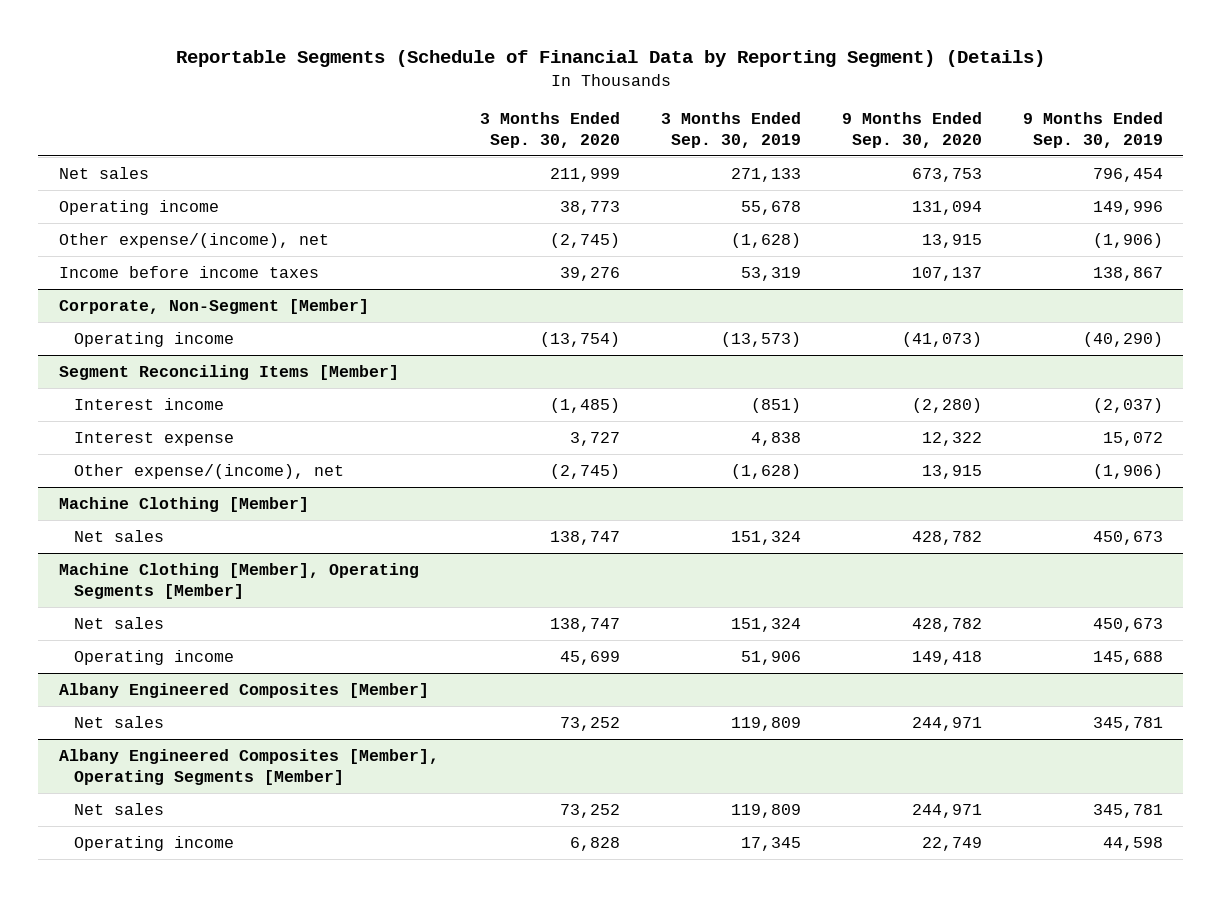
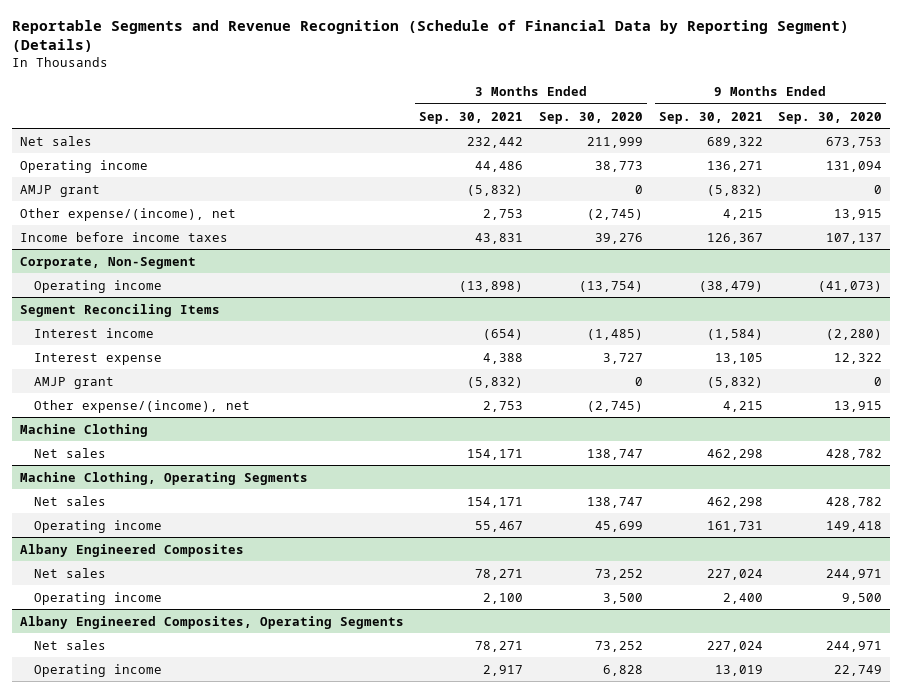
- Reportable Segments (Schedule of Financial Data by Reporting Segment) (Details)
+ Reportable Segments and Revenue Recognition (Schedule of Financial Data by Reporting Segment) (Details)
- | 3 Months Ended Sep. 30, 2020 | 3 Months Ended Sep. 30, 2019 | 9 Months Ended Sep. 30, 2020 | 9 Months Ended Sep. 30, 2019
+ | 3 Months Ended Sep. 30, 2021 | 3 Months Ended Sep. 30, 2020 | 9 Months Ended Sep. 30, 2021 | 9 Months Ended Sep. 30, 2020
+ AMJP grant | (5,832) | 0 | (5,832) | 0
- Corporate, Non-Segment [Member]
+ Corporate, Non-Segment
- Segment Reconciling Items [Member]
+ Segment Reconciling Items
+ AMJP grant | (5,832) | 0 | (5,832) | 0
- Machine Clothing [Member]
+ Machine Clothing
- Machine Clothing [Member], Operating Segments [Member]
+ Machine Clothing, Operating Segments
- Albany Engineered Composites [Member]
+ Albany Engineered Composites
- Albany Engineered Composites [Member], Operating Segments [Member]
+ Operating income | 2,100 | 3,500 | 2,400 | 9,500
+ Albany Engineered Composites, Operating Segments

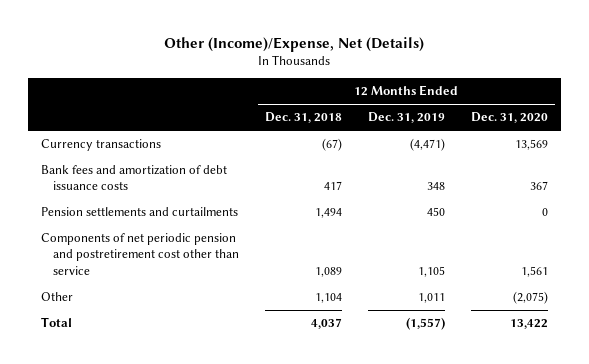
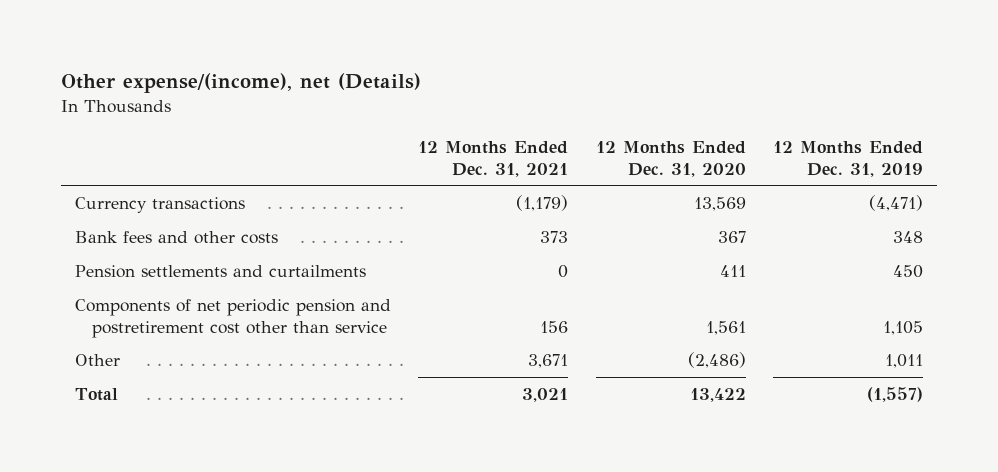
- Other (Income)/Expense, Net (Details)
+ Other expense/(income), net (Details)
- | 12 Months Ended Dec. 31, 2018 | 12 Months Ended Dec. 31, 2019 | 12 Months Ended Dec. 31, 2020
+ | 12 Months Ended Dec. 31, 2021 | 12 Months Ended Dec. 31, 2020 | 12 Months Ended Dec. 31, 2019
- Bank fees and amortization of debt issuance costs | 417 | 348 | 367
- Pension settlements and curtailments | 1,494 | 450 | 0
+ Bank fees and other costs | 373 | 367 | 348
+ Pension settlements and curtailments | 0 | 411 | 450
- Other | 1,104 | 1,011 | (2,075)
+ Other | 3,671 | (2,486) | 1,011

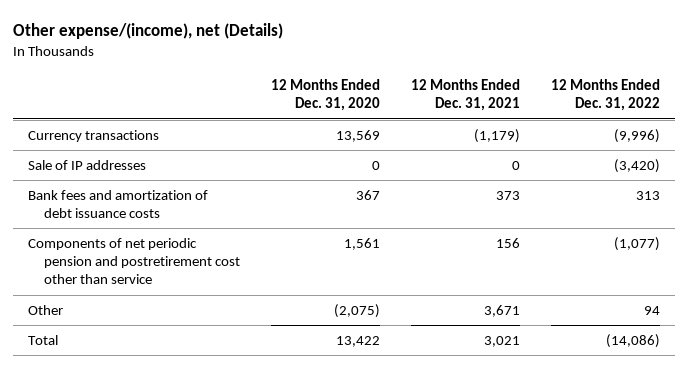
- | 12 Months Ended Dec. 31, 2021 | 12 Months Ended Dec. 31, 2020 | 12 Months Ended Dec. 31, 2019
+ | 12 Months Ended Dec. 31, 2020 | 12 Months Ended Dec. 31, 2021 | 12 Months Ended Dec. 31, 2022
- Bank fees and other costs | 373 | 367 | 348
- Pension settlements and curtailments | 0 | 411 | 450
+ Sale of IP addresses | 0 | 0 | (3,420)
+ Bank fees and amortization of debt issuance costs | 367 | 373 | 313
- Other | 3,671 | (2,486) | 1,011
+ Other | (2,075) | 3,671 | 94

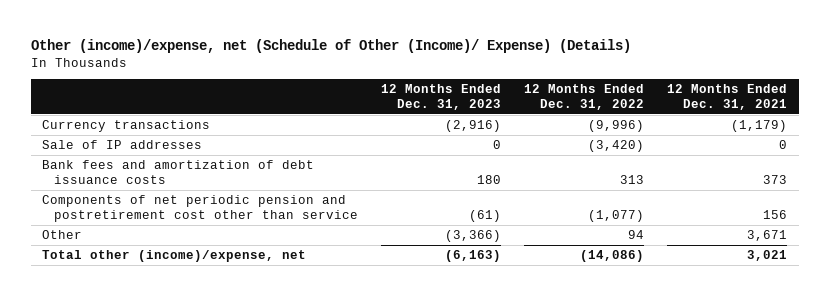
- Other expense/(income), net (Details)
+ Other (income)/expense, net (Schedule of Other (Income)/ Expense) (Details)
- | 12 Months Ended Dec. 31, 2020 | 12 Months Ended Dec. 31, 2021 | 12 Months Ended Dec. 31, 2022
+ | 12 Months Ended Dec. 31, 2023 | 12 Months Ended Dec. 31, 2022 | 12 Months Ended Dec. 31, 2021
- Total | 13,422 | 3,021 | (14,086)
+ Total other (income)/expense, net | (6,163) | (14,086) | 3,021

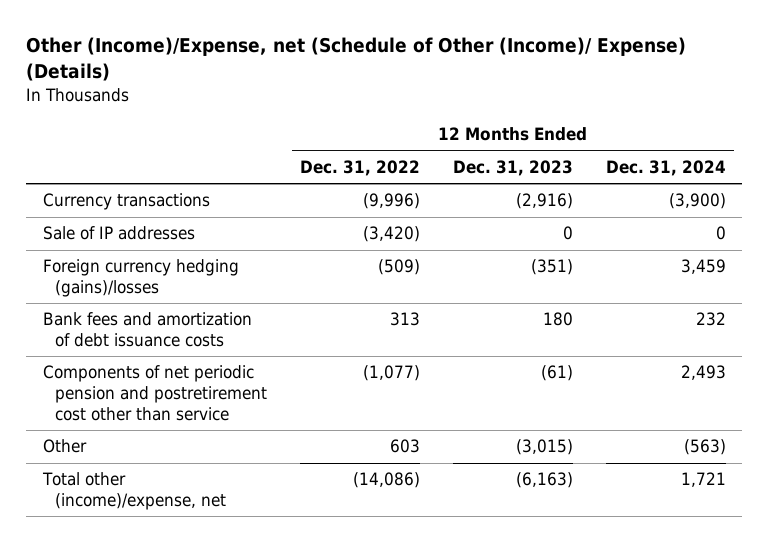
- Other (income)/expense, net (Schedule of Other (Income)/ Expense) (Details)
+ Other (Income)/Expense, net (Schedule of Other (Income)/ Expense) (Details)
- | 12 Months Ended Dec. 31, 2023 | 12 Months Ended Dec. 31, 2022 | 12 Months Ended Dec. 31, 2021
+ | 12 Months Ended Dec. 31, 2022 | 12 Months Ended Dec. 31, 2023 | 12 Months Ended Dec. 31, 2024
+ Foreign currency hedging (gains)/losses | (509) | (351) | 3,459
- Other | (3,366) | 94 | 3,671
+ Other | 603 | (3,015) | (563)

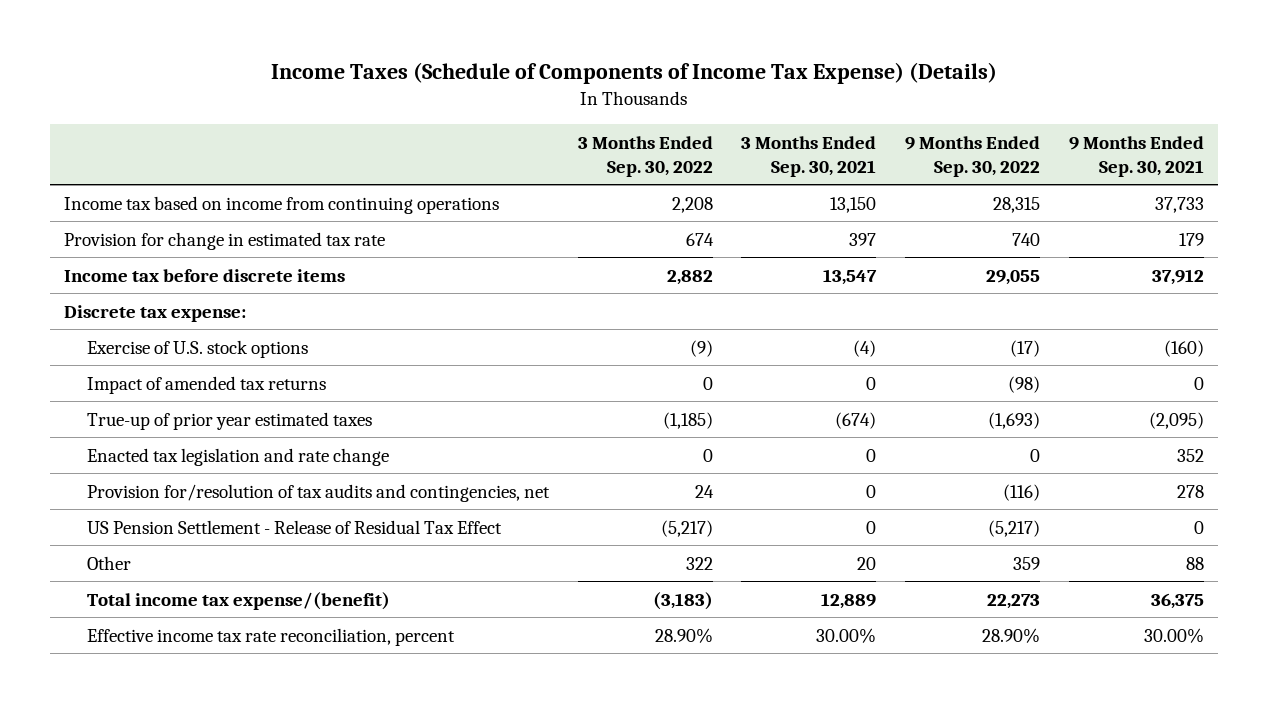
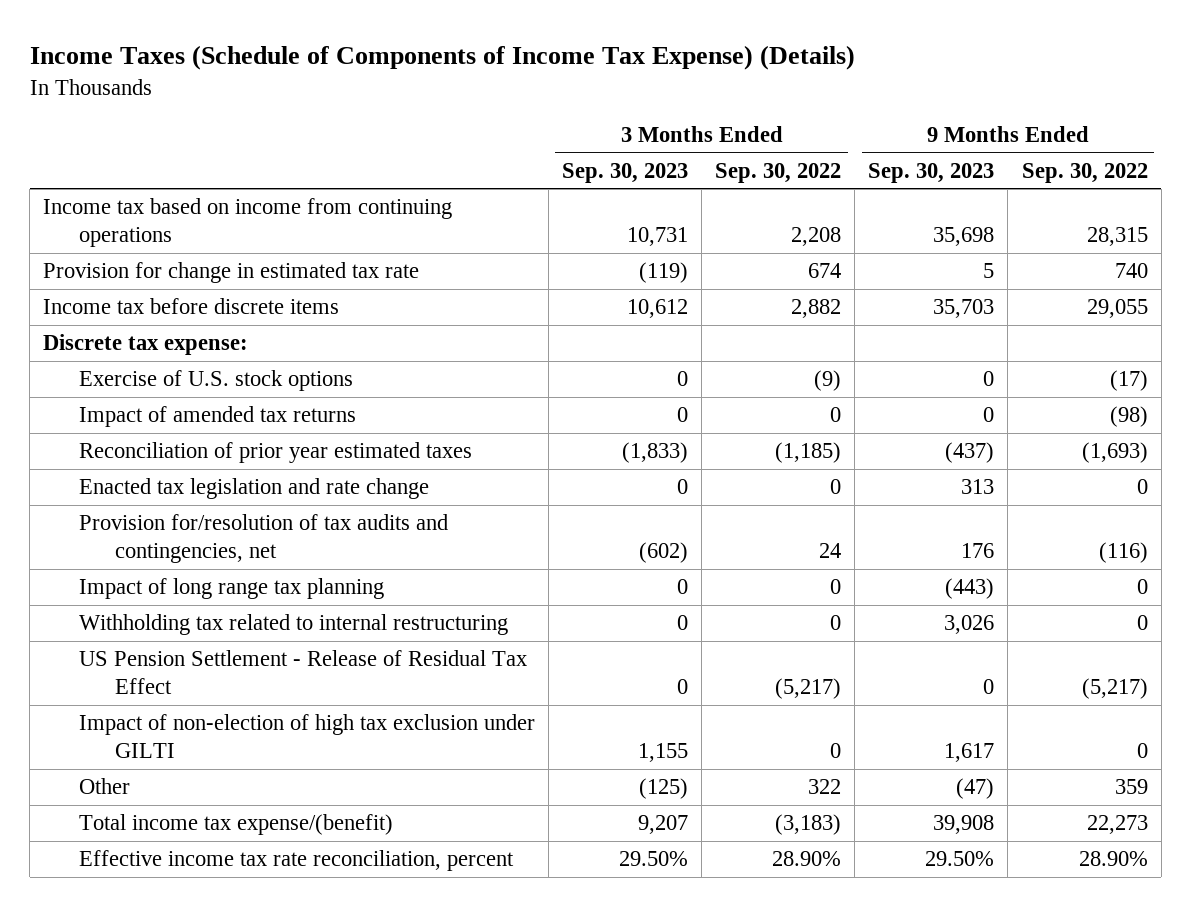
- | 3 Months Ended Sep. 30, 2022 | 3 Months Ended Sep. 30, 2021 | 9 Months Ended Sep. 30, 2022 | 9 Months Ended Sep. 30, 2021
+ | 3 Months Ended Sep. 30, 2023 | 3 Months Ended Sep. 30, 2022 | 9 Months Ended Sep. 30, 2023 | 9 Months Ended Sep. 30, 2022
- True-up of prior year estimated taxes | (1,185) | (674) | (1,693) | (2,095)
+ Reconciliation of prior year estimated taxes | (1,833) | (1,185) | (437) | (1,693)
+ Impact of long range tax planning | 0 | 0 | (443) | 0
+ Withholding tax related to internal restructuring | 0 | 0 | 3,026 | 0
+ Impact of non-election of high tax exclusion under GILTI | 1,155 | 0 | 1,617 | 0

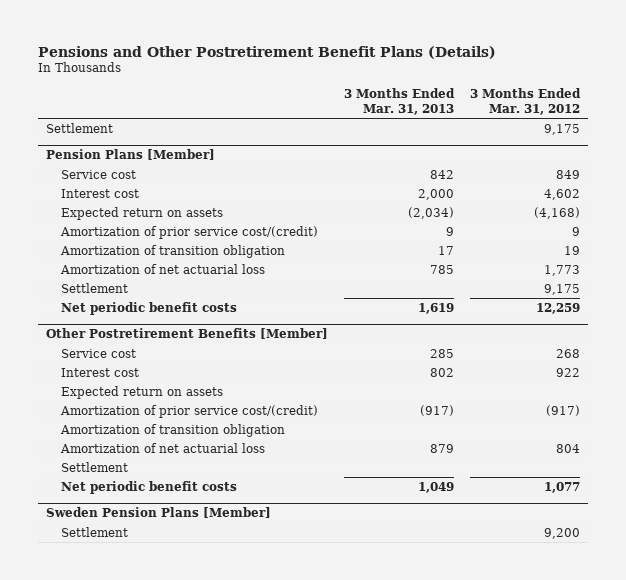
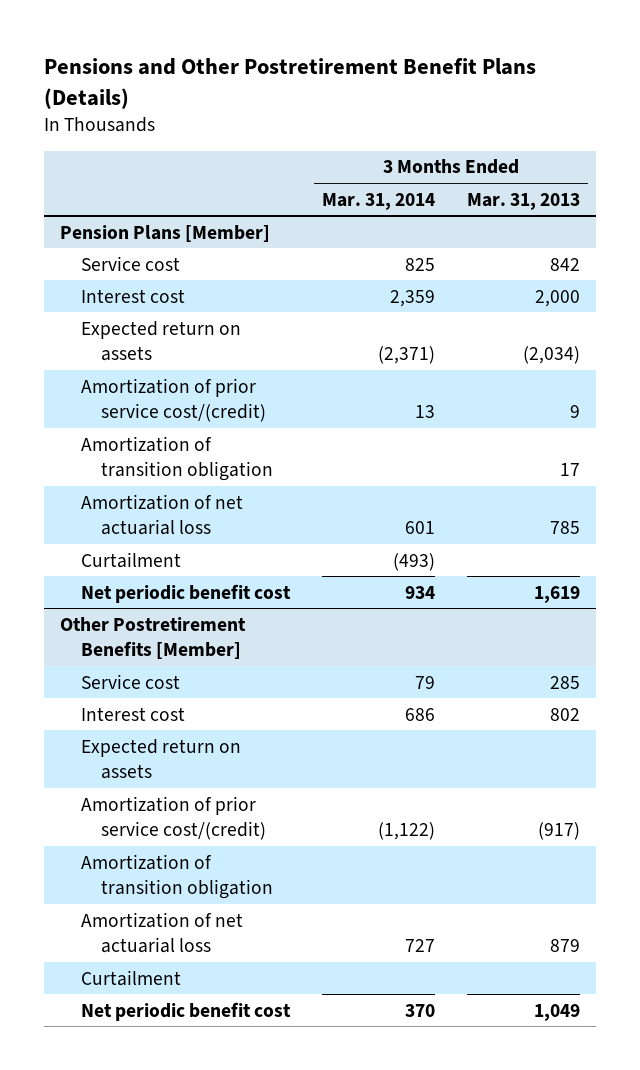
- | 3 Months Ended Mar. 31, 2013 | 3 Months Ended Mar. 31, 2012
+ | 3 Months Ended Mar. 31, 2014 | 3 Months Ended Mar. 31, 2013
- Settlement | | 9,175
@ Pension Plans [Member]
- Settlement | | 9,175
- Net periodic benefit costs | 1,619 | 12,259
+ Curtailment | (493) |
+ Net periodic benefit cost | 934 | 1,619
@ Other Postretirement Benefits [Member]
- Settlement
- Net periodic benefit costs | 1,049 | 1,077
- Sweden Pension Plans [Member]
- Settlement | | 9,200
@ Other Postretirement Benefits [Member]
+ Curtailment
+ Net periodic benefit cost | 370 | 1,049

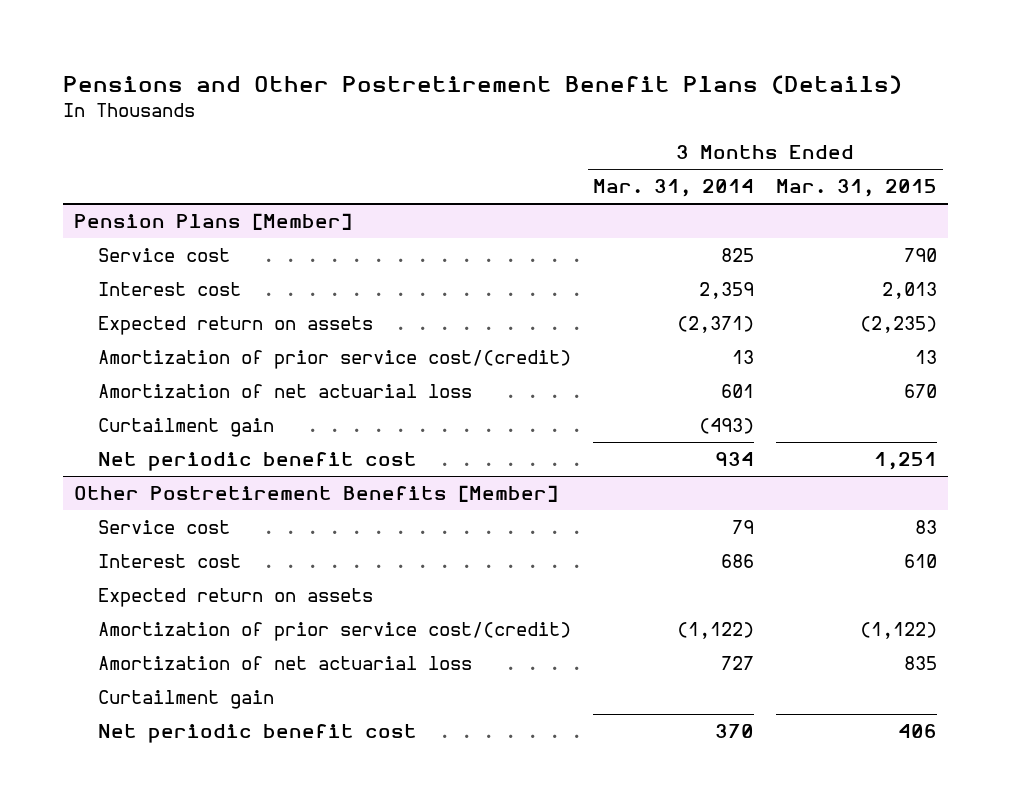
- | 3 Months Ended Mar. 31, 2014 | 3 Months Ended Mar. 31, 2013
+ | 3 Months Ended Mar. 31, 2014 | 3 Months Ended Mar. 31, 2015
@ Pension Plans [Member]
- Amortization of transition obligation | | 17
- Curtailment | (493) |
+ Curtailment gain | (493) |
@ Other Postretirement Benefits [Member]
- Amortization of transition obligation
- Curtailment
+ Curtailment gain

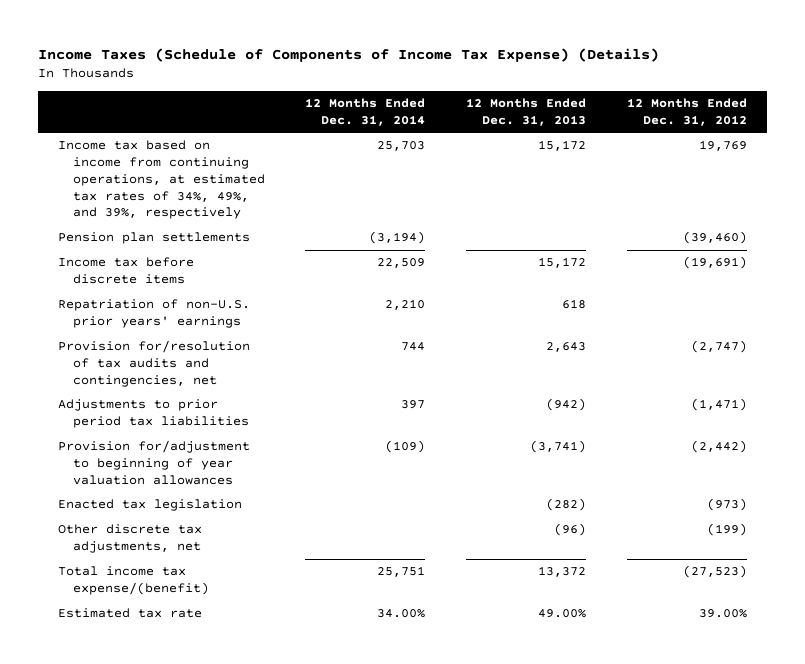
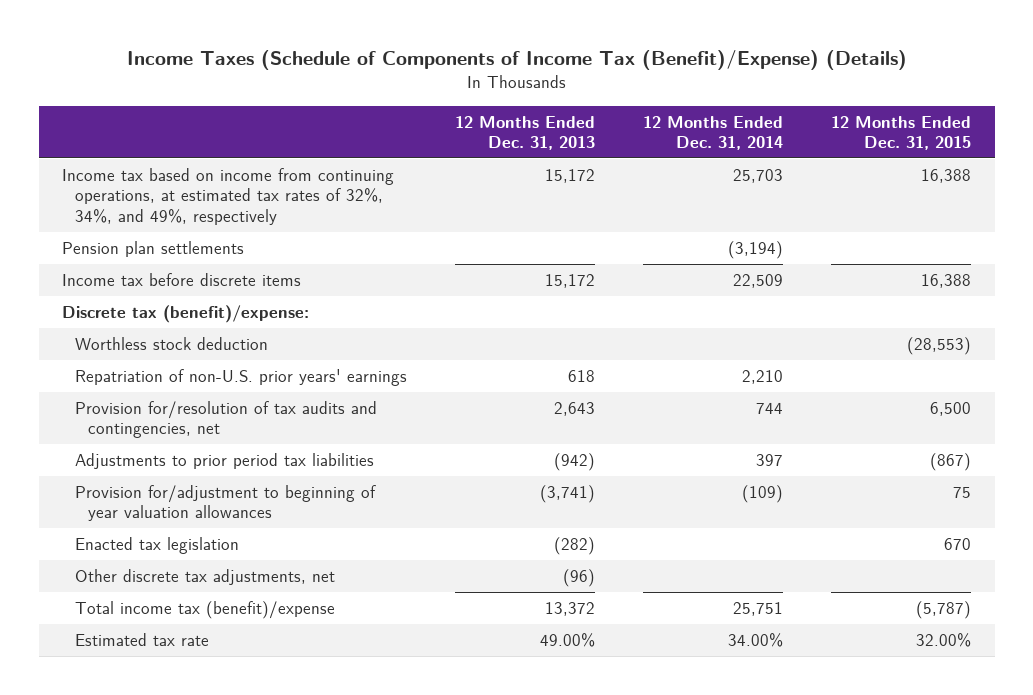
- Income Taxes (Schedule of Components of Income Tax Expense) (Details)
+ Income Taxes (Schedule of Components of Income Tax (Benefit)/Expense) (Details)
- | 12 Months Ended Dec. 31, 2014 | 12 Months Ended Dec. 31, 2013 | 12 Months Ended Dec. 31, 2012
+ | 12 Months Ended Dec. 31, 2013 | 12 Months Ended Dec. 31, 2014 | 12 Months Ended Dec. 31, 2015
- Income tax based on income from continuing operations, at estimated tax rates of 34%, 49%, and 39%, respectively | 25,703 | 15,172 | 19,769
+ Income tax based on income from continuing operations, at estimated tax rates of 32%, 34%, and 49%, respectively | 15,172 | 25,703 | 16,388
+ Discrete tax (benefit)/expense:
+ Worthless stock deduction | | | (28,553)
- Total income tax expense/(benefit) | 25,751 | 13,372 | (27,523)
+ Total income tax (benefit)/expense | 13,372 | 25,751 | (5,787)

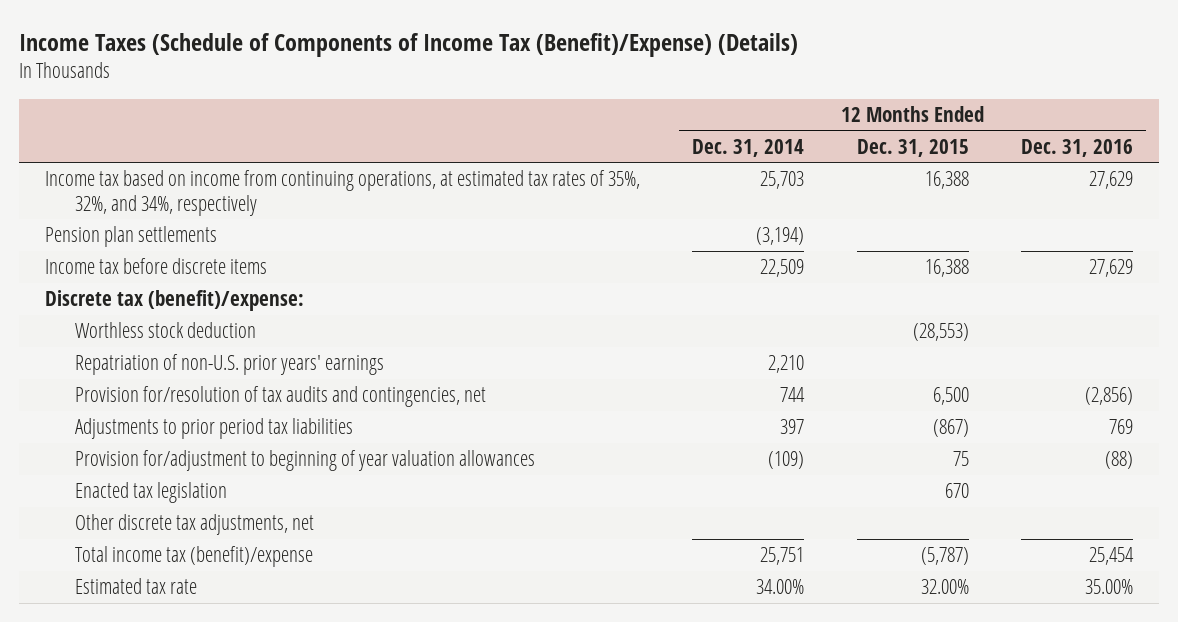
- | 12 Months Ended Dec. 31, 2013 | 12 Months Ended Dec. 31, 2014 | 12 Months Ended Dec. 31, 2015
+ | 12 Months Ended Dec. 31, 2014 | 12 Months Ended Dec. 31, 2015 | 12 Months Ended Dec. 31, 2016
- Income tax based on income from continuing operations, at estimated tax rates of 32%, 34%, and 49%, respectively | 15,172 | 25,703 | 16,388
+ Income tax based on income from continuing operations, at estimated tax rates of 35%, 32%, and 34%, respectively | 25,703 | 16,388 | 27,629

